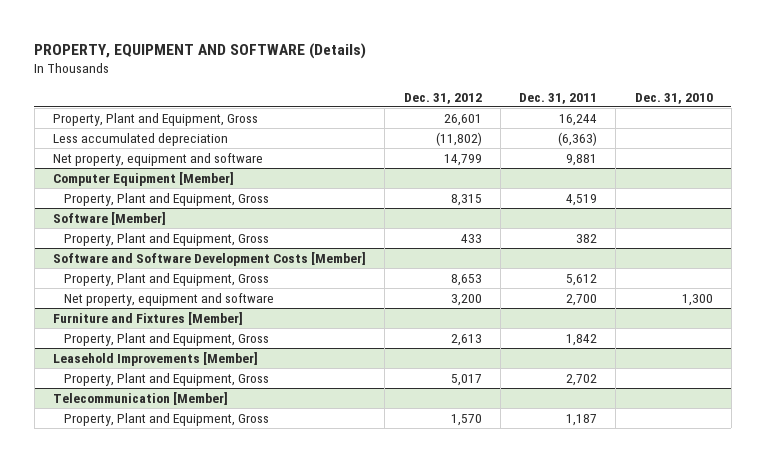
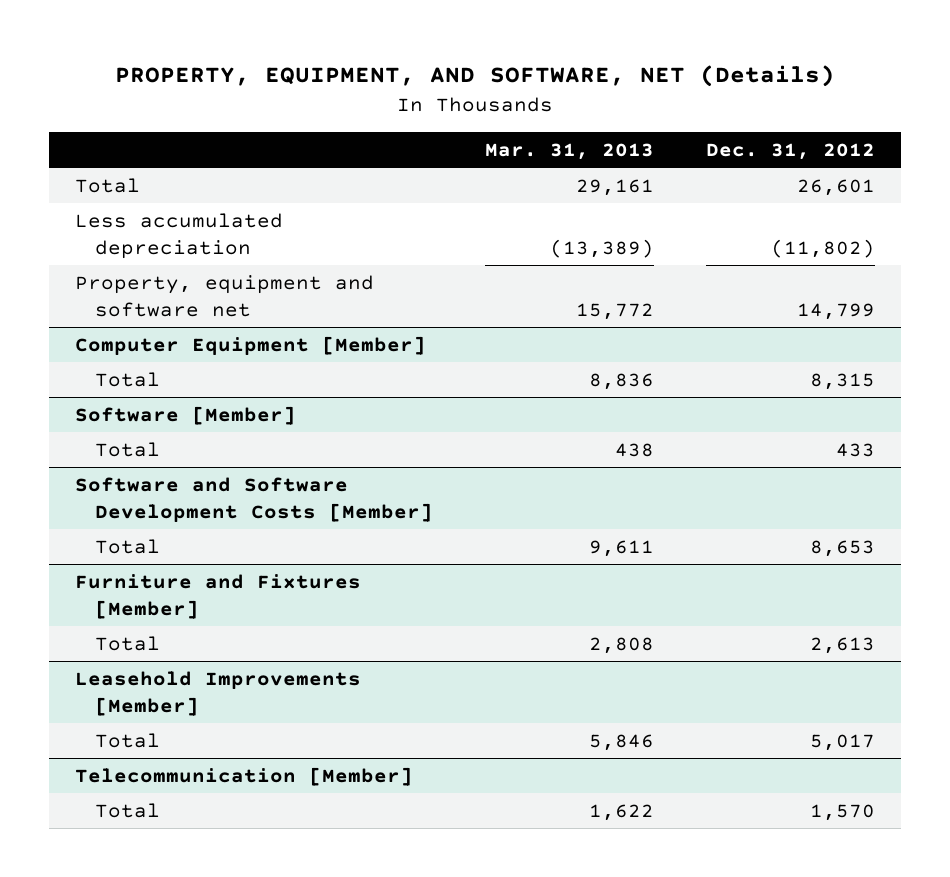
- PROPERTY, EQUIPMENT AND SOFTWARE (Details)
+ PROPERTY, EQUIPMENT, AND SOFTWARE, NET (Details)
- | Dec. 31, 2012 | Dec. 31, 2011 | Dec. 31, 2010
+ | Mar. 31, 2013 | Dec. 31, 2012
- Property, Plant and Equipment, Gross | 26,601 | 16,244 |
+ Total | 29,161 | 26,601
- Net property, equipment and software | 14,799 | 9,881 |
+ Property, equipment and software net | 15,772 | 14,799
@ Computer Equipment [Member]
- Property, Plant and Equipment, Gross | 8,315 | 4,519 |
+ Total | 8,836 | 8,315
@ Software [Member]
- Property, Plant and Equipment, Gross | 433 | 382 |
+ Total | 438 | 433
@ Software and Software Development Costs [Member]
- Property, Plant and Equipment, Gross | 8,653 | 5,612 |
- Net property, equipment and software | 3,200 | 2,700 | 1,300
+ Total | 9,611 | 8,653
@ Furniture and Fixtures [Member]
- Property, Plant and Equipment, Gross | 2,613 | 1,842 |
+ Total | 2,808 | 2,613
@ Leasehold Improvements [Member]
- Property, Plant and Equipment, Gross | 5,017 | 2,702 |
+ Total | 5,846 | 5,017
@ Telecommunication [Member]
- Property, Plant and Equipment, Gross | 1,570 | 1,187 |
+ Total | 1,622 | 1,570

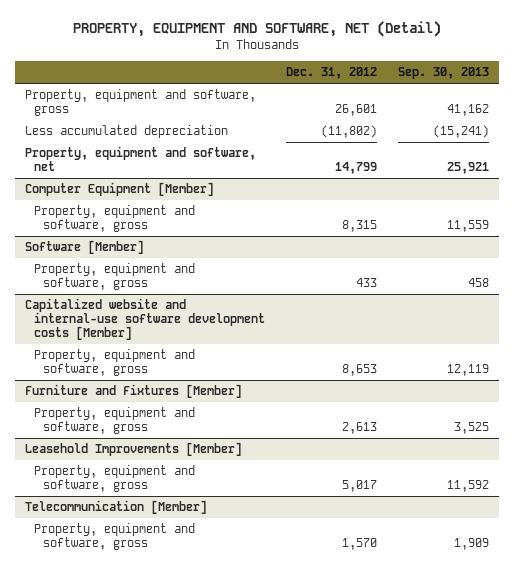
- PROPERTY, EQUIPMENT, AND SOFTWARE, NET (Details)
+ PROPERTY, EQUIPMENT AND SOFTWARE, NET (Detail)
- | Mar. 31, 2013 | Dec. 31, 2012
+ | Dec. 31, 2012 | Sep. 30, 2013
- Total | 29,161 | 26,601
+ Property, equipment and software, gross | 26,601 | 41,162
- Property, equipment and software net | 15,772 | 14,799
+ Property, equipment and software, net | 14,799 | 25,921
@ Computer Equipment [Member]
- Total | 8,836 | 8,315
+ Property, equipment and software, gross | 8,315 | 11,559
@ Software [Member]
- Total | 438 | 433
- Software and Software Development Costs [Member]
- Total | 9,611 | 8,653
@ Software [Member]
+ Property, equipment and software, gross | 433 | 458
+ Capitalized website and internal-use software development costs [Member]
+ Property, equipment and software, gross | 8,653 | 12,119
@ Furniture and Fixtures [Member]
- Total | 2,808 | 2,613
+ Property, equipment and software, gross | 2,613 | 3,525
@ Leasehold Improvements [Member]
- Total | 5,846 | 5,017
+ Property, equipment and software, gross | 5,017 | 11,592
@ Telecommunication [Member]
- Total | 1,622 | 1,570
+ Property, equipment and software, gross | 1,570 | 1,909

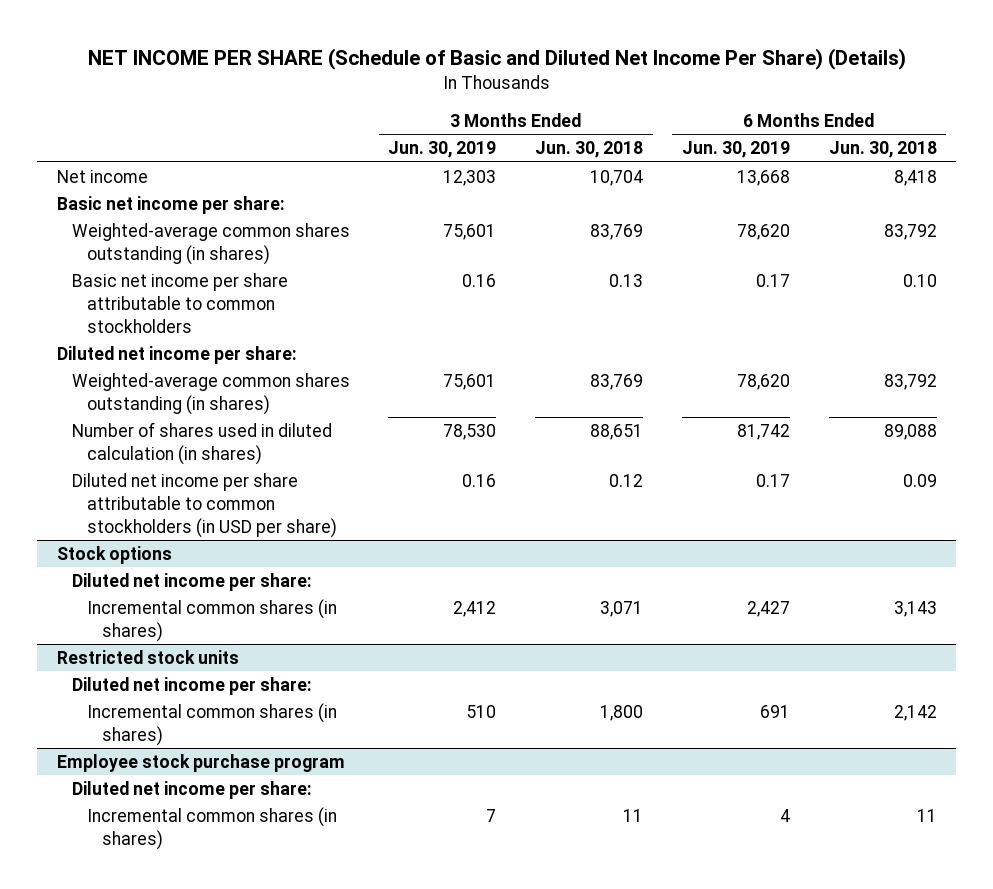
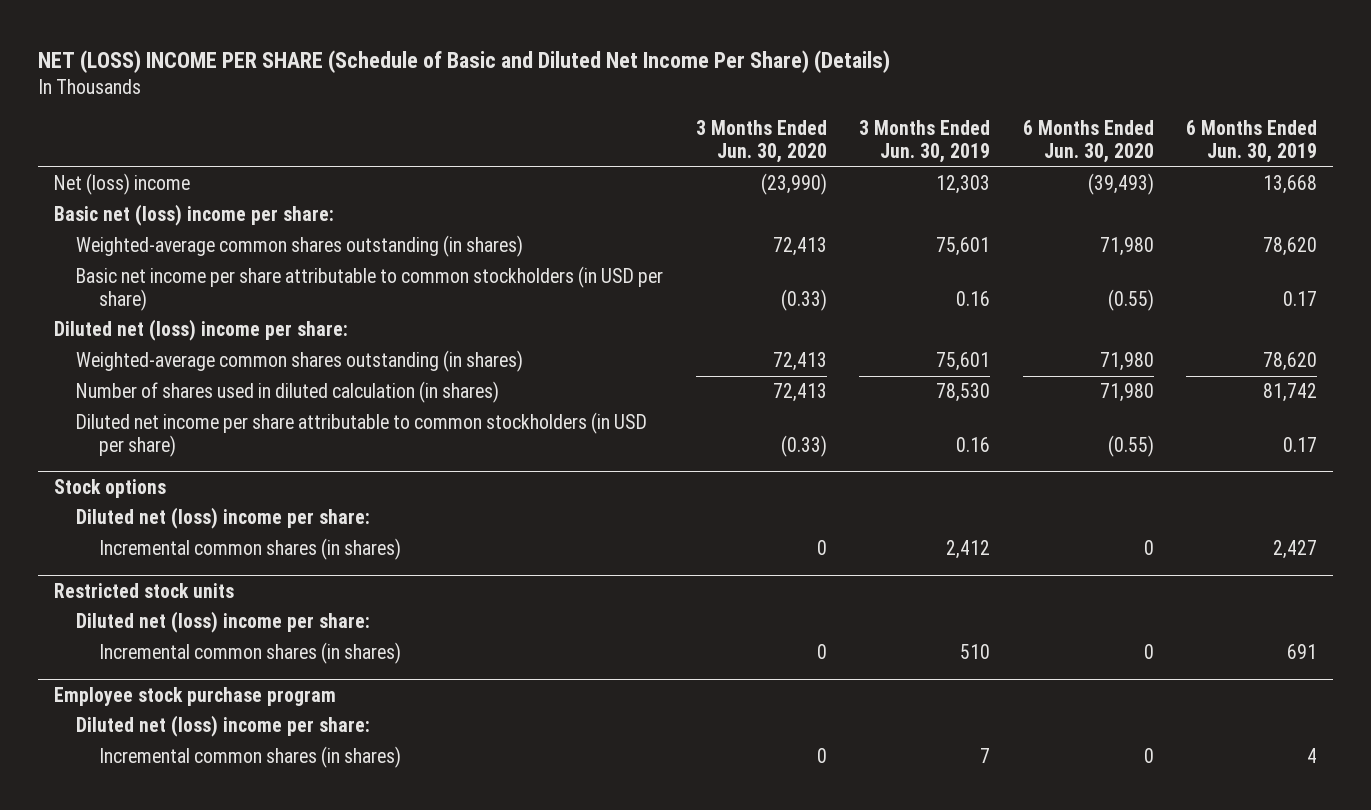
- NET INCOME PER SHARE (Schedule of Basic and Diluted Net Income Per Share) (Details)
+ NET (LOSS) INCOME PER SHARE (Schedule of Basic and Diluted Net Income Per Share) (Details)
- | 3 Months Ended Jun. 30, 2019 | 3 Months Ended Jun. 30, 2018 | 6 Months Ended Jun. 30, 2019 | 6 Months Ended Jun. 30, 2018
+ | 3 Months Ended Jun. 30, 2020 | 3 Months Ended Jun. 30, 2019 | 6 Months Ended Jun. 30, 2020 | 6 Months Ended Jun. 30, 2019
- Net income | 12,303 | 10,704 | 13,668 | 8,418
- Basic net income per share:
+ Net (loss) income | (23,990) | 12,303 | (39,493) | 13,668
+ Basic net (loss) income per share:
- Basic net income per share attributable to common stockholders | 0.16 | 0.13 | 0.17 | 0.10
- Diluted net income per share:
+ Basic net income per share attributable to common stockholders (in USD per share) | (0.33) | 0.16 | (0.55) | 0.17
+ Diluted net (loss) income per share:
@ Stock options
- Diluted net income per share:
+ Diluted net (loss) income per share:
@ Restricted stock units
- Diluted net income per share:
+ Diluted net (loss) income per share:
@ Employee stock purchase program
- Diluted net income per share:
+ Diluted net (loss) income per share:

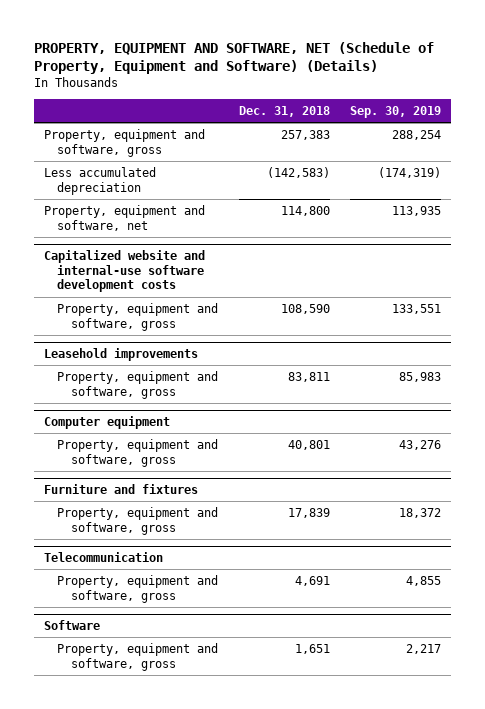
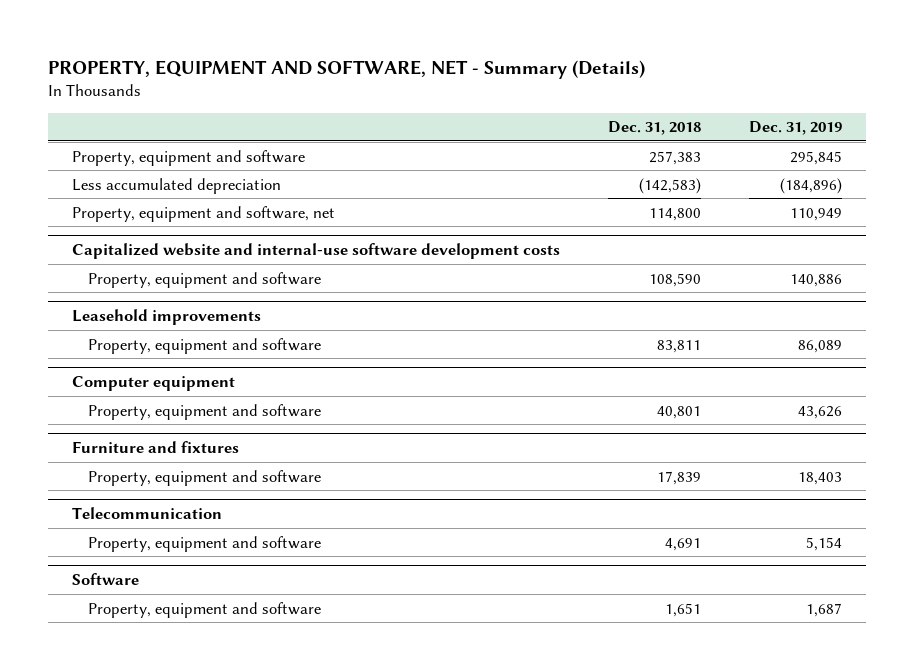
- PROPERTY, EQUIPMENT AND SOFTWARE, NET (Schedule of Property, Equipment and Software) (Details)
+ PROPERTY, EQUIPMENT AND SOFTWARE, NET - Summary (Details)
- | Dec. 31, 2018 | Sep. 30, 2019
+ | Dec. 31, 2018 | Dec. 31, 2019
- Property, equipment and software, gross | 257,383 | 288,254
+ Property, equipment and software | 257,383 | 295,845
@ Capitalized website and internal-use software development costs
- Property, equipment and software, gross | 108,590 | 133,551
+ Property, equipment and software | 108,590 | 140,886
@ Leasehold improvements
- Property, equipment and software, gross | 83,811 | 85,983
+ Property, equipment and software | 83,811 | 86,089
@ Computer equipment
- Property, equipment and software, gross | 40,801 | 43,276
+ Property, equipment and software | 40,801 | 43,626
@ Furniture and fixtures
- Property, equipment and software, gross | 17,839 | 18,372
+ Property, equipment and software | 17,839 | 18,403
@ Telecommunication
- Property, equipment and software, gross | 4,691 | 4,855
+ Property, equipment and software | 4,691 | 5,154
@ Software
- Property, equipment and software, gross | 1,651 | 2,217
+ Property, equipment and software | 1,651 | 1,687

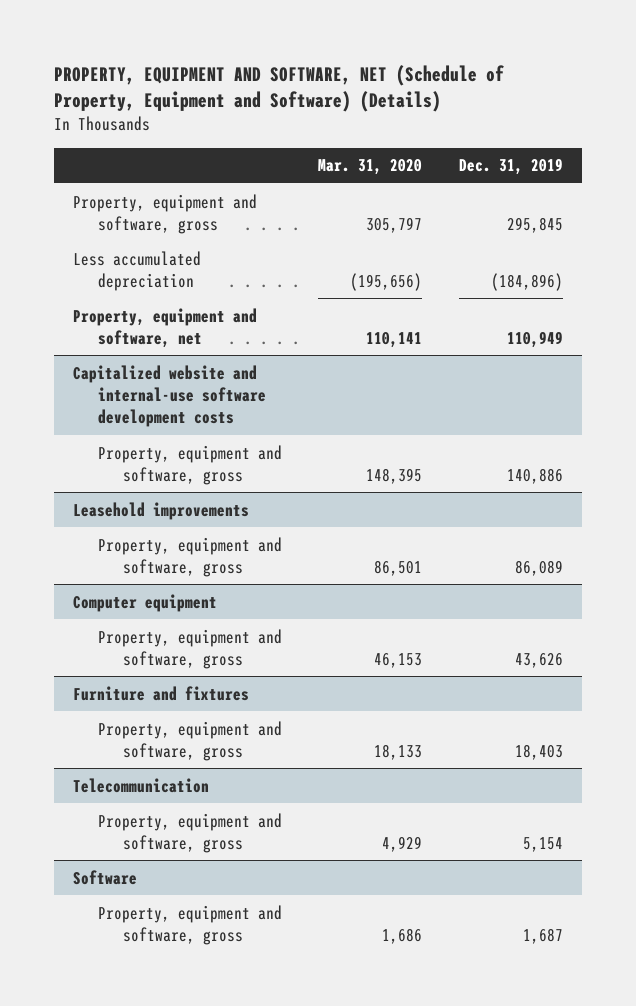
- PROPERTY, EQUIPMENT AND SOFTWARE, NET - Summary (Details)
+ PROPERTY, EQUIPMENT AND SOFTWARE, NET (Schedule of Property, Equipment and Software) (Details)
- | Dec. 31, 2018 | Dec. 31, 2019
+ | Mar. 31, 2020 | Dec. 31, 2019
- Property, equipment and software | 257,383 | 295,845
+ Property, equipment and software, gross | 305,797 | 295,845
@ Capitalized website and internal-use software development costs
- Property, equipment and software | 108,590 | 140,886
+ Property, equipment and software, gross | 148,395 | 140,886
@ Leasehold improvements
- Property, equipment and software | 83,811 | 86,089
+ Property, equipment and software, gross | 86,501 | 86,089
@ Computer equipment
- Property, equipment and software | 40,801 | 43,626
+ Property, equipment and software, gross | 46,153 | 43,626
@ Furniture and fixtures
- Property, equipment and software | 17,839 | 18,403
+ Property, equipment and software, gross | 18,133 | 18,403
@ Telecommunication
- Property, equipment and software | 4,691 | 5,154
+ Property, equipment and software, gross | 4,929 | 5,154
@ Software
- Property, equipment and software | 1,651 | 1,687
+ Property, equipment and software, gross | 1,686 | 1,687

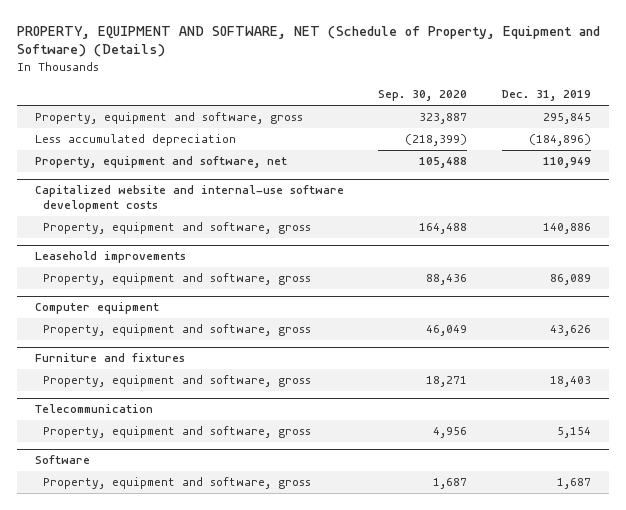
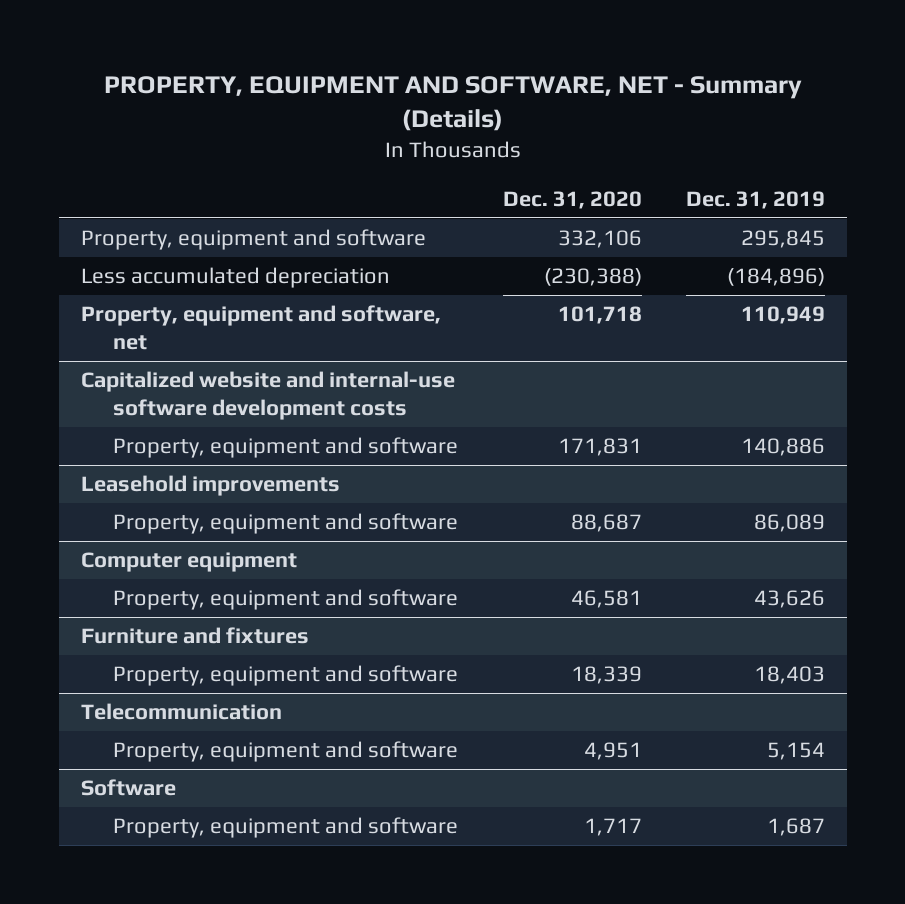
- PROPERTY, EQUIPMENT AND SOFTWARE, NET (Schedule of Property, Equipment and Software) (Details)
+ PROPERTY, EQUIPMENT AND SOFTWARE, NET - Summary (Details)
- | Sep. 30, 2020 | Dec. 31, 2019
+ | Dec. 31, 2020 | Dec. 31, 2019
- Property, equipment and software, gross | 323,887 | 295,845
+ Property, equipment and software | 332,106 | 295,845
@ Capitalized website and internal-use software development costs
- Property, equipment and software, gross | 164,488 | 140,886
+ Property, equipment and software | 171,831 | 140,886
@ Leasehold improvements
- Property, equipment and software, gross | 88,436 | 86,089
+ Property, equipment and software | 88,687 | 86,089
@ Computer equipment
- Property, equipment and software, gross | 46,049 | 43,626
+ Property, equipment and software | 46,581 | 43,626
@ Furniture and fixtures
- Property, equipment and software, gross | 18,271 | 18,403
+ Property, equipment and software | 18,339 | 18,403
@ Telecommunication
- Property, equipment and software, gross | 4,956 | 5,154
+ Property, equipment and software | 4,951 | 5,154
@ Software
- Property, equipment and software, gross | 1,687 | 1,687
+ Property, equipment and software | 1,717 | 1,687

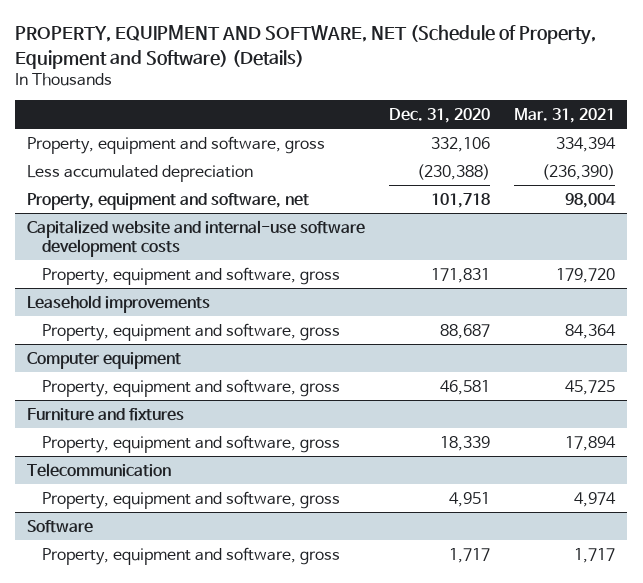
- PROPERTY, EQUIPMENT AND SOFTWARE, NET - Summary (Details)
+ PROPERTY, EQUIPMENT AND SOFTWARE, NET (Schedule of Property, Equipment and Software) (Details)
- | Dec. 31, 2020 | Dec. 31, 2019
+ | Dec. 31, 2020 | Mar. 31, 2021
- Property, equipment and software | 332,106 | 295,845
+ Property, equipment and software, gross | 332,106 | 334,394
@ Capitalized website and internal-use software development costs
- Property, equipment and software | 171,831 | 140,886
+ Property, equipment and software, gross | 171,831 | 179,720
@ Leasehold improvements
- Property, equipment and software | 88,687 | 86,089
+ Property, equipment and software, gross | 88,687 | 84,364
@ Computer equipment
- Property, equipment and software | 46,581 | 43,626
+ Property, equipment and software, gross | 46,581 | 45,725
@ Furniture and fixtures
- Property, equipment and software | 18,339 | 18,403
+ Property, equipment and software, gross | 18,339 | 17,894
@ Telecommunication
- Property, equipment and software | 4,951 | 5,154
+ Property, equipment and software, gross | 4,951 | 4,974
@ Software
- Property, equipment and software | 1,717 | 1,687
+ Property, equipment and software, gross | 1,717 | 1,717

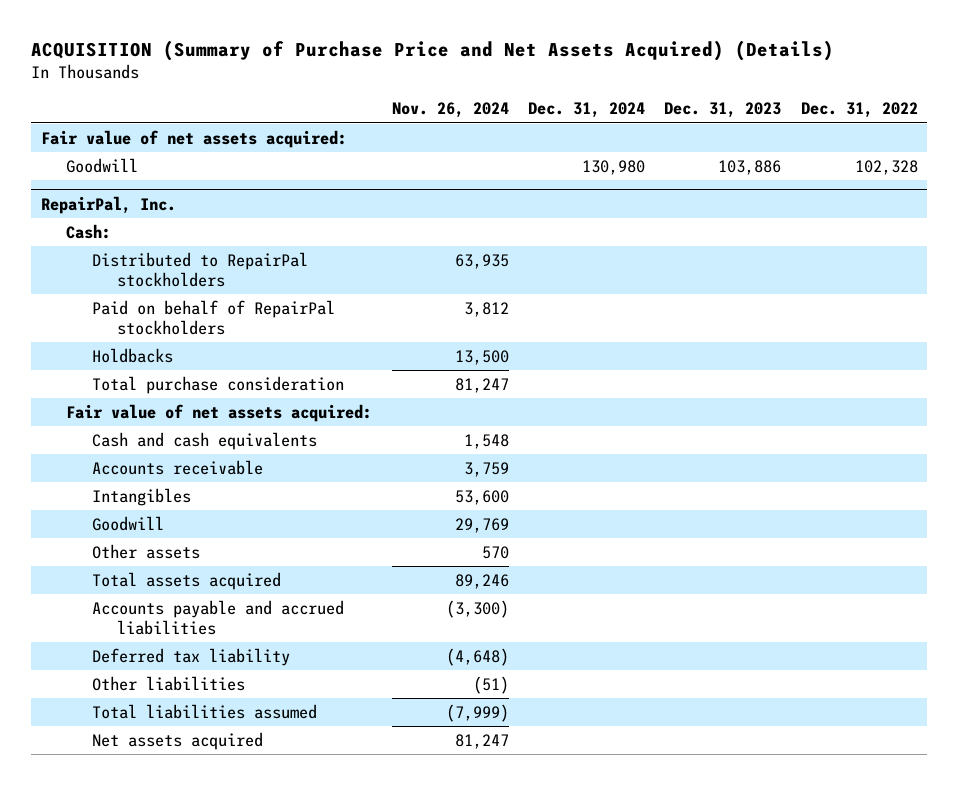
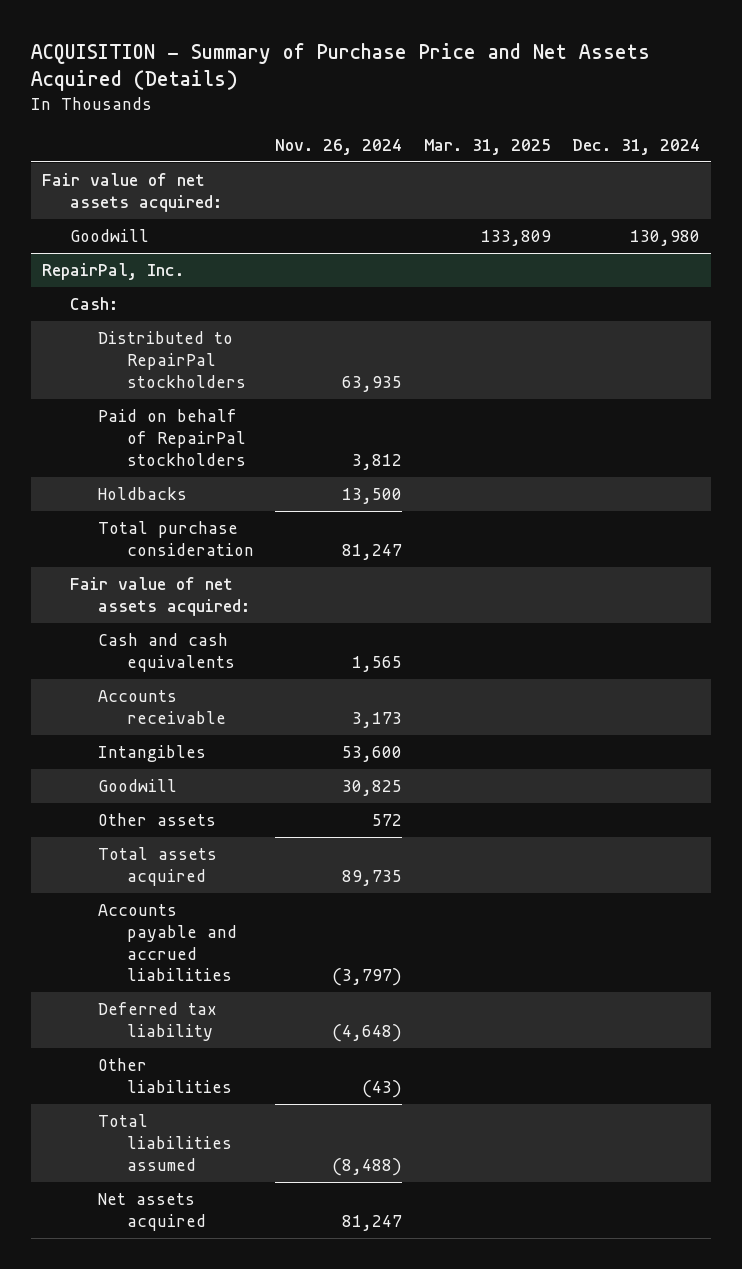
- ACQUISITION (Summary of Purchase Price and Net Assets Acquired) (Details)
+ ACQUISITION - Summary of Purchase Price and Net Assets Acquired (Details)
- | Nov. 26, 2024 | Dec. 31, 2024 | Dec. 31, 2023 | Dec. 31, 2022
+ | Nov. 26, 2024 | Mar. 31, 2025 | Dec. 31, 2024
@ RepairPal, Inc.
- Cash and cash equivalents | 1,548 | | |
- Accounts receivable | 3,759 | | |
+ Cash and cash equivalents | 1,565 | |
+ Accounts receivable | 3,173 | |
- Goodwill | 29,769 | | |
- Other assets | 570 | | |
- Total assets acquired | 89,246 | | |
- Accounts payable and accrued liabilities | (3,300) | | |
+ Goodwill | 30,825 | |
+ Other assets | 572 | |
+ Total assets acquired | 89,735 | |
+ Accounts payable and accrued liabilities | (3,797) | |
- Other liabilities | (51) | | |
- Total liabilities assumed | (7,999) | | |
+ Other liabilities | (43) | |
+ Total liabilities assumed | (8,488) | |

